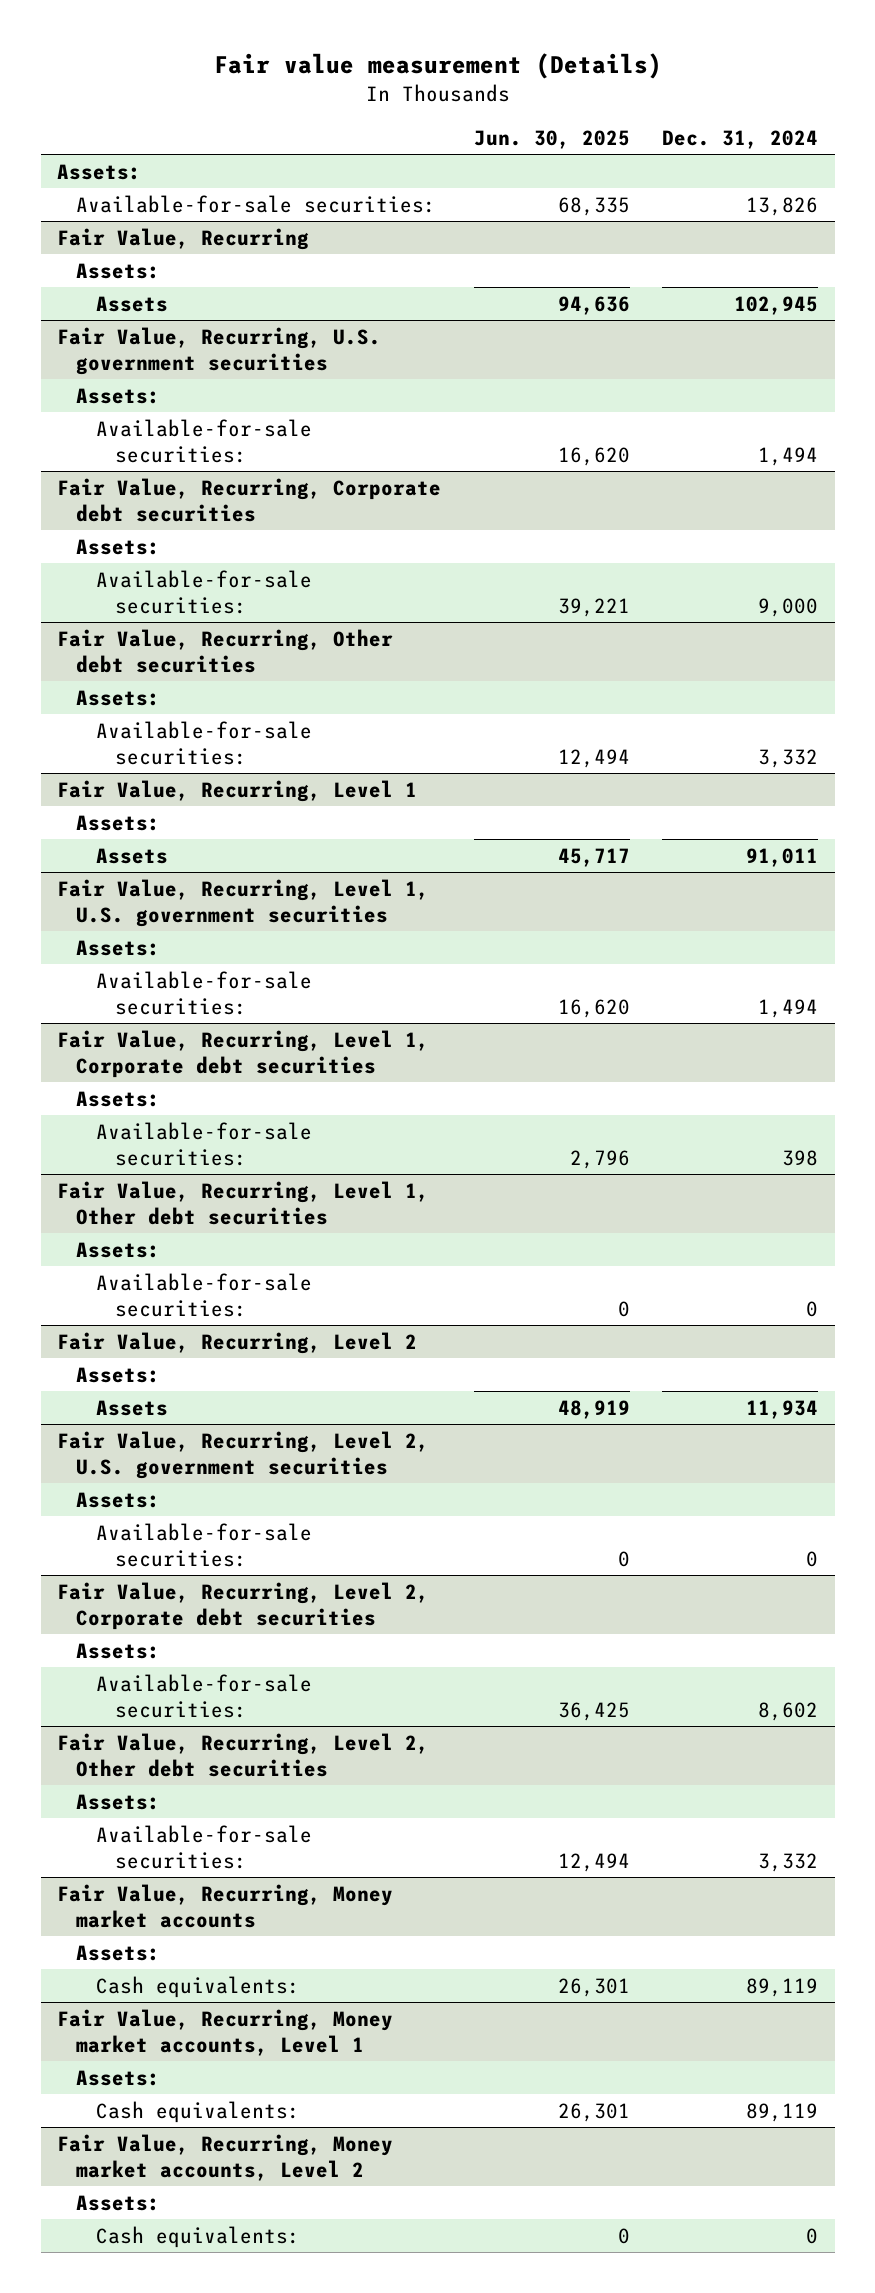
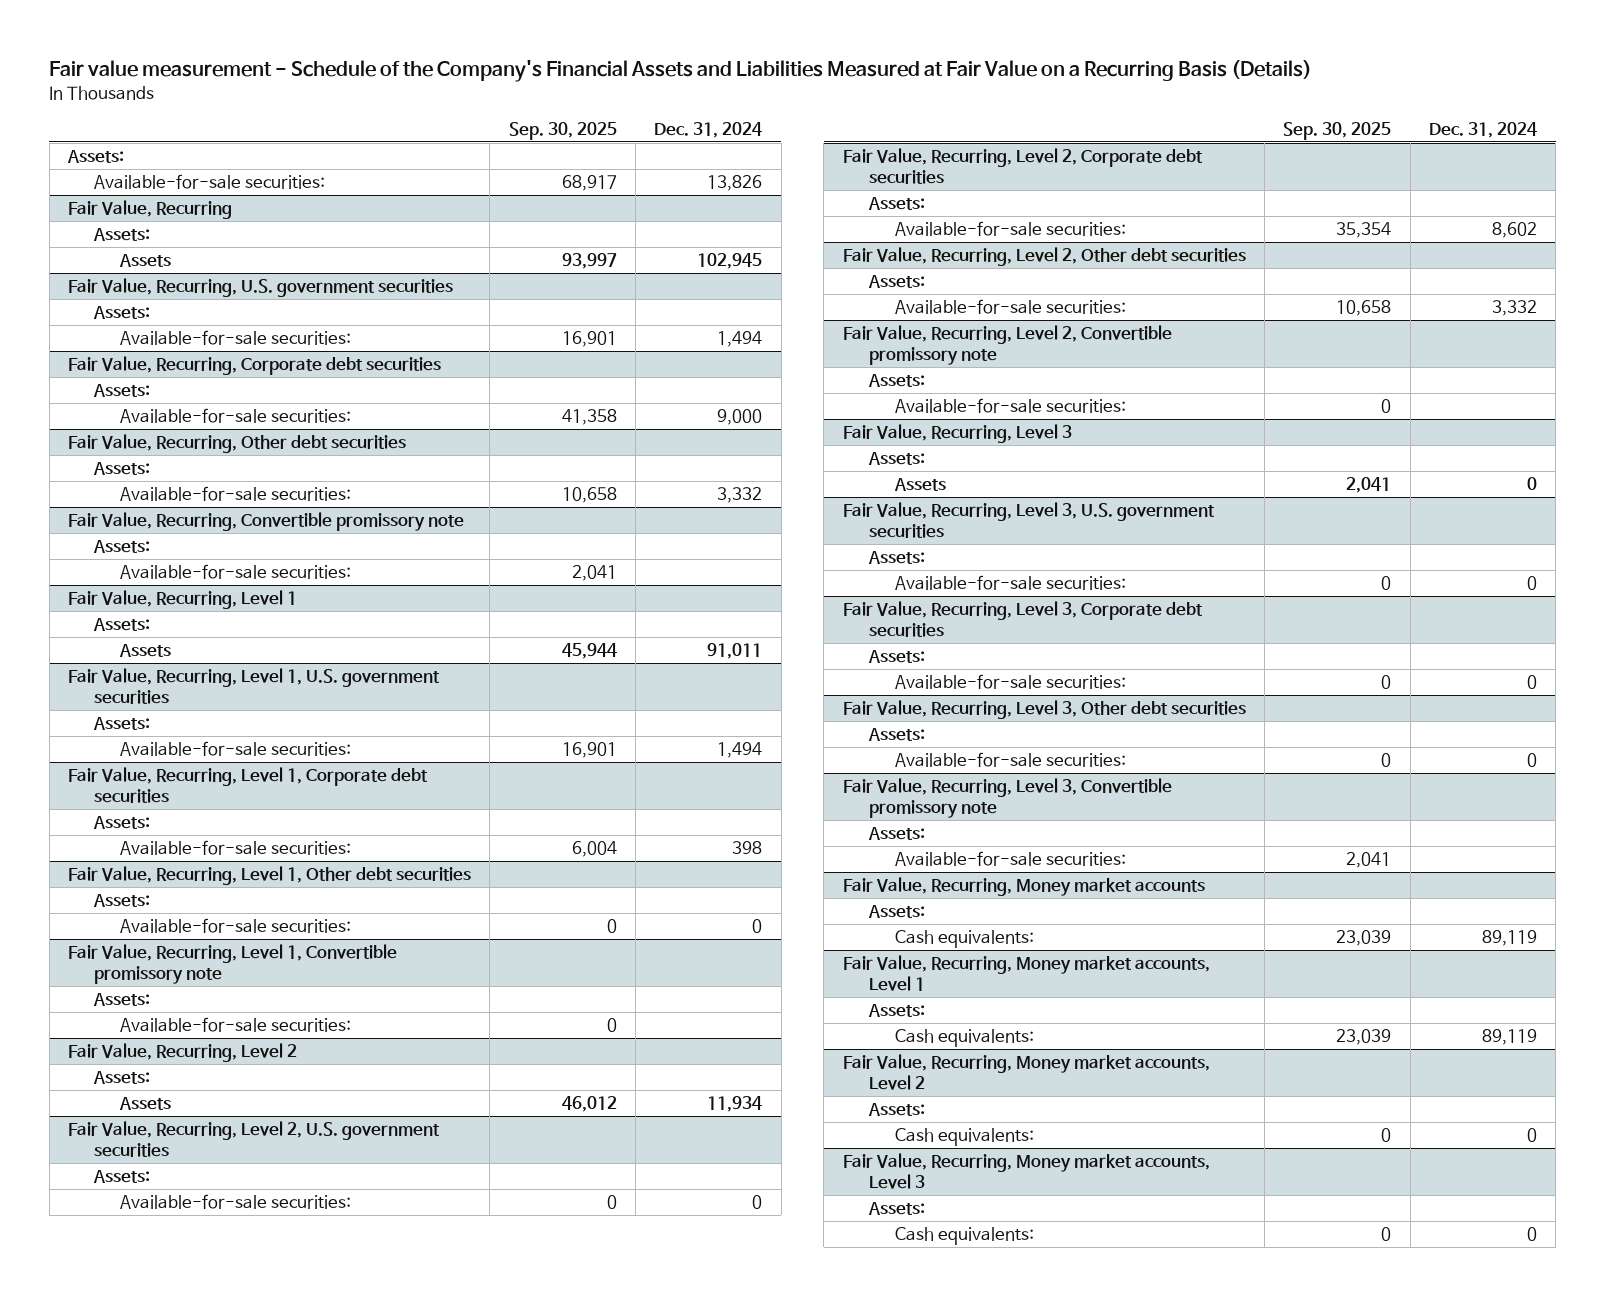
- Fair value measurement (Details)
+ Fair value measurement - Schedule of the Company's Financial Assets and Liabilities Measured at Fair Value on a Recurring Basis (Details)
- | Jun. 30, 2025 | Dec. 31, 2024
+ | Sep. 30, 2025 | Dec. 31, 2024
+ Fair Value, Recurring, Convertible promissory note
+ Assets:
+ Available-for-sale securities: | 2,041 |
+ Fair Value, Recurring, Level 1, Convertible promissory note
+ Assets:
+ Available-for-sale securities: | 0 |
+ Fair Value, Recurring, Level 2, Convertible promissory note
+ Assets:
+ Available-for-sale securities: | 0 |
+ Fair Value, Recurring, Level 3
+ Assets:
+ Assets | 2,041 | 0
+ Fair Value, Recurring, Level 3, U.S. government securities
+ Assets:
+ Available-for-sale securities: | 0 | 0
+ Fair Value, Recurring, Level 3, Corporate debt securities
+ Assets:
+ Available-for-sale securities: | 0 | 0
+ Fair Value, Recurring, Level 3, Other debt securities
+ Assets:
+ Available-for-sale securities: | 0 | 0
+ Fair Value, Recurring, Level 3, Convertible promissory note
+ Assets:
+ Available-for-sale securities: | 2,041 |
+ Fair Value, Recurring, Money market accounts, Level 3
+ Assets:
+ Cash equivalents: | 0 | 0

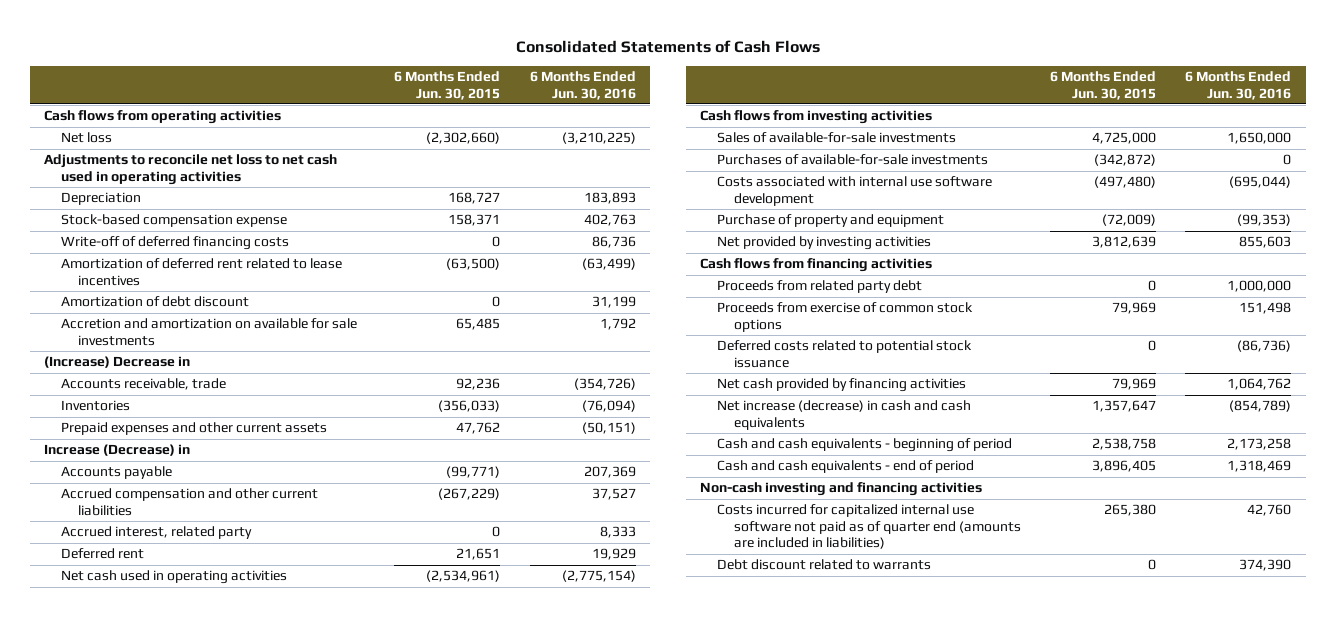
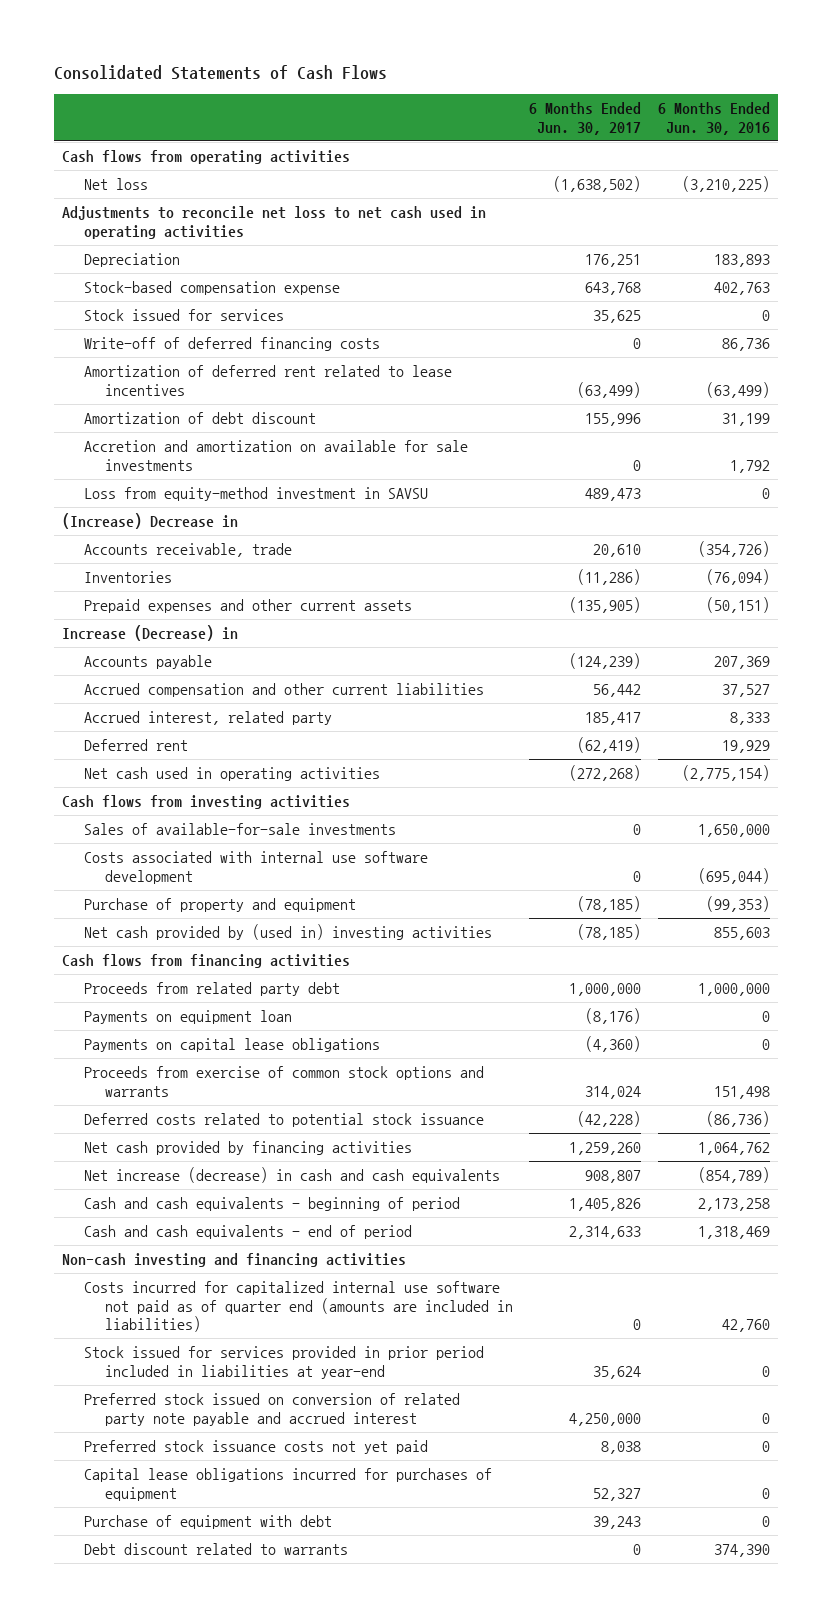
- | 6 Months Ended Jun. 30, 2015 | 6 Months Ended Jun. 30, 2016
+ | 6 Months Ended Jun. 30, 2017 | 6 Months Ended Jun. 30, 2016
+ Stock issued for services | 35,625 | 0
+ Loss from equity-method investment in SAVSU | 489,473 | 0
- Purchases of available-for-sale investments | (342,872) | 0
- Net provided by investing activities | 3,812,639 | 855,603
+ Net cash provided by (used in) investing activities | (78,185) | 855,603
- Proceeds from exercise of common stock options | 79,969 | 151,498
+ Payments on equipment loan | (8,176) | 0
+ Payments on capital lease obligations | (4,360) | 0
+ Proceeds from exercise of common stock options and warrants | 314,024 | 151,498
+ Stock issued for services provided in prior period included in liabilities at year-end | 35,624 | 0
+ Preferred stock issued on conversion of related party note payable and accrued interest | 4,250,000 | 0
+ Preferred stock issuance costs not yet paid | 8,038 | 0
+ Capital lease obligations incurred for purchases of equipment | 52,327 | 0
+ Purchase of equipment with debt | 39,243 | 0

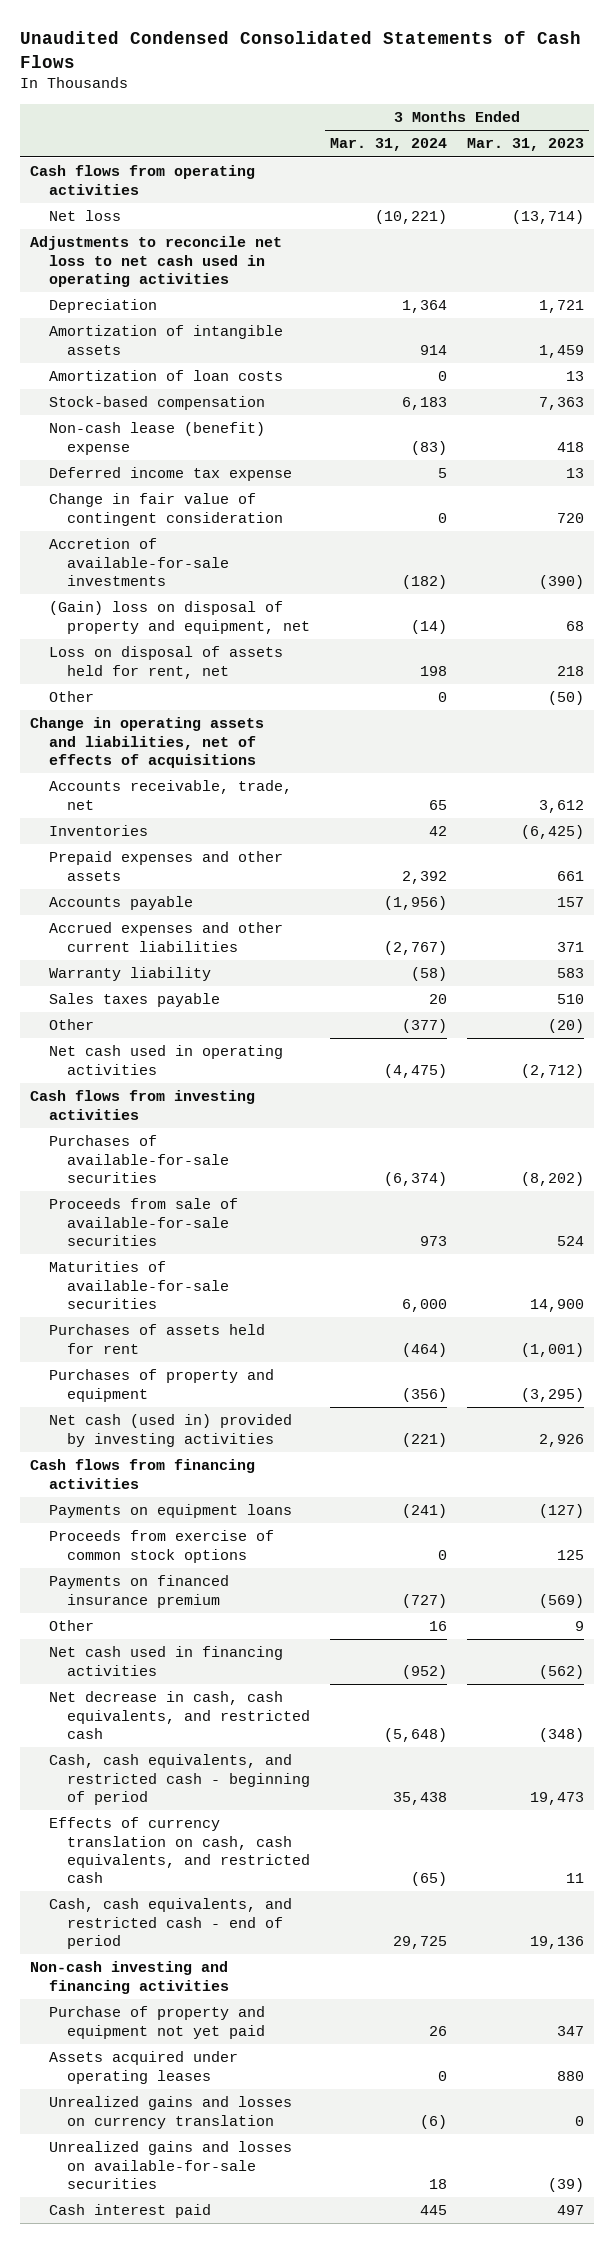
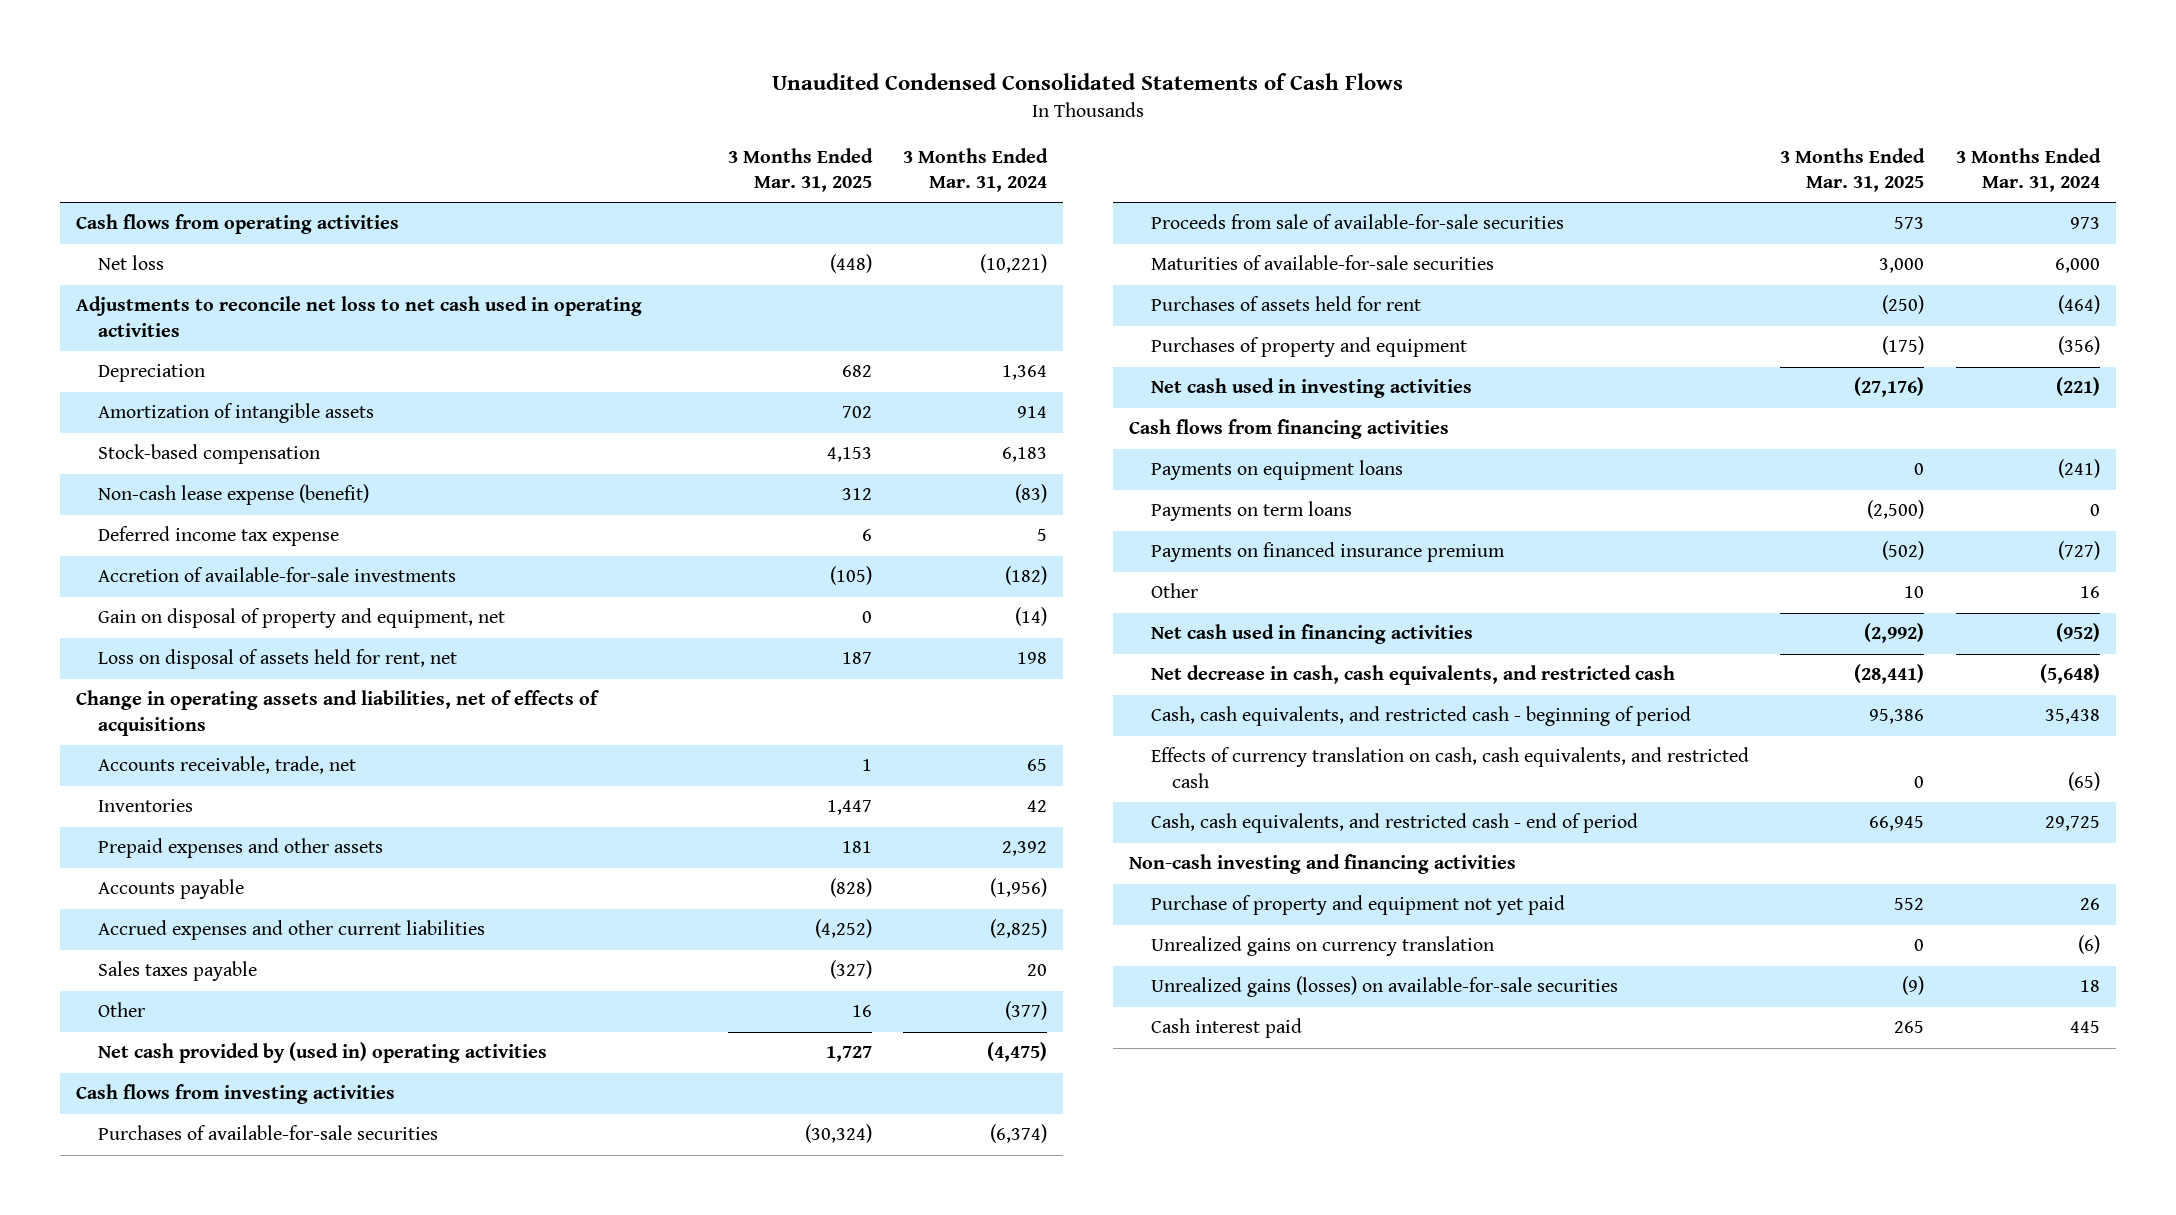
- | 3 Months Ended Mar. 31, 2024 | 3 Months Ended Mar. 31, 2023
+ | 3 Months Ended Mar. 31, 2025 | 3 Months Ended Mar. 31, 2024
- Amortization of loan costs | 0 | 13
- Non-cash lease (benefit) expense | (83) | 418
+ Non-cash lease expense (benefit) | 312 | (83)
- Change in fair value of contingent consideration | 0 | 720
- (Gain) loss on disposal of property and equipment, net | (14) | 68
+ Gain on disposal of property and equipment, net | 0 | (14)
- Other | 0 | (50)
- Accrued expenses and other current liabilities | (2,767) | 371
- Warranty liability | (58) | 583
+ Accrued expenses and other current liabilities | (4,252) | (2,825)
- Net cash used in operating activities | (4,475) | (2,712)
+ Net cash provided by (used in) operating activities | 1,727 | (4,475)
- Net cash (used in) provided by investing activities | (221) | 2,926
+ Net cash used in investing activities | (27,176) | (221)
- Proceeds from exercise of common stock options | 0 | 125
+ Payments on term loans | (2,500) | 0
- Assets acquired under operating leases | 0 | 880
- Unrealized gains and losses on currency translation | (6) | 0
- Unrealized gains and losses on available-for-sale securities | 18 | (39)
+ Unrealized gains on currency translation | 0 | (6)
+ Unrealized gains (losses) on available-for-sale securities | (9) | 18

